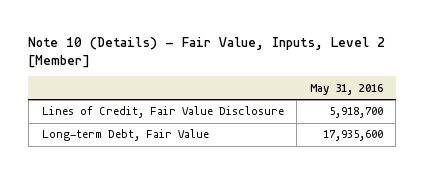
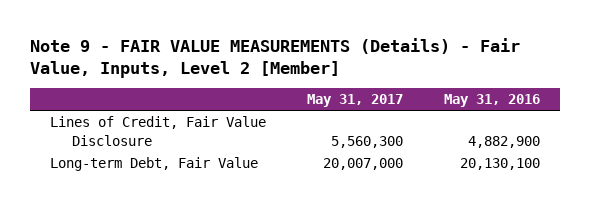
- Note 10 (Details) - Fair Value, Inputs, Level 2 [Member]
+ Note 9 - FAIR VALUE MEASUREMENTS (Details) - Fair Value, Inputs, Level 2 [Member]
- | May 31, 2016
+ | May 31, 2017 | May 31, 2016
- Lines of Credit, Fair Value Disclosure | 5,918,700
- Long-term Debt, Fair Value | 17,935,600
+ Lines of Credit, Fair Value Disclosure | 5,560,300 | 4,882,900
+ Long-term Debt, Fair Value | 20,007,000 | 20,130,100

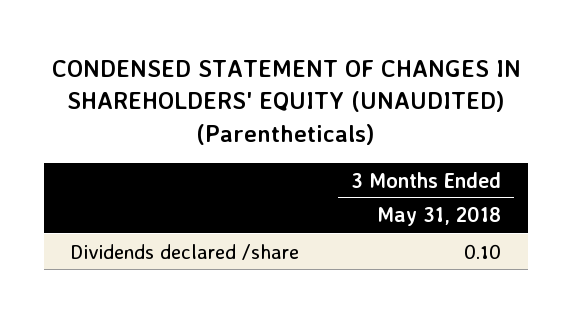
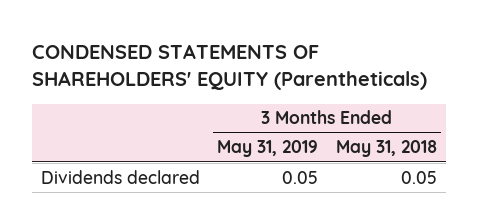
- CONDENSED STATEMENT OF CHANGES IN SHAREHOLDERS' EQUITY (UNAUDITED) (Parentheticals)
+ CONDENSED STATEMENTS OF SHAREHOLDERS' EQUITY (Parentheticals)
- | 3 Months Ended May 31, 2018
+ | 3 Months Ended May 31, 2019 | 3 Months Ended May 31, 2018
- Dividends declared /share | 0.10
+ Dividends declared | 0.05 | 0.05

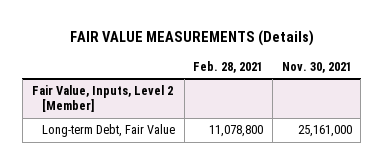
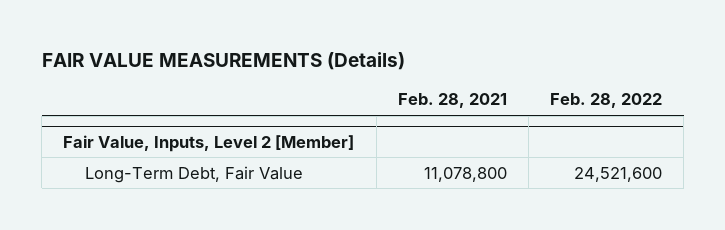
- | Feb. 28, 2021 | Nov. 30, 2021
+ | Feb. 28, 2021 | Feb. 28, 2022
@ Fair Value, Inputs, Level 2 [Member]
- Long-term Debt, Fair Value | 11,078,800 | 25,161,000
+ Long-Term Debt, Fair Value | 11,078,800 | 24,521,600

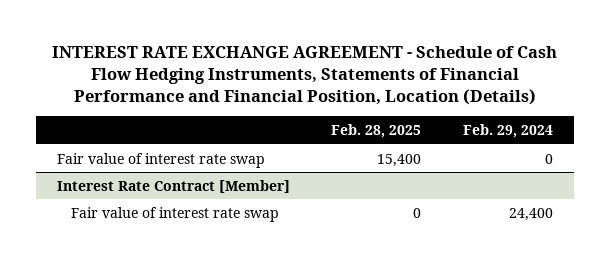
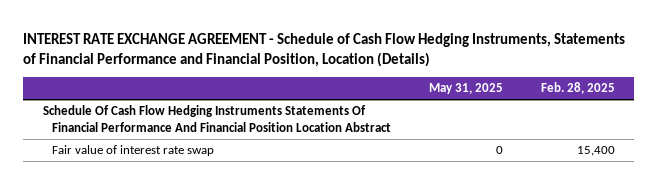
- | Feb. 28, 2025 | Feb. 29, 2024
+ | May 31, 2025 | Feb. 28, 2025
+ Schedule Of Cash Flow Hedging Instruments Statements Of Financial Performance And Financial Position Location Abstract
- Interest Rate Contract [Member]
- Fair value of interest rate swap | 0 | 24,400

